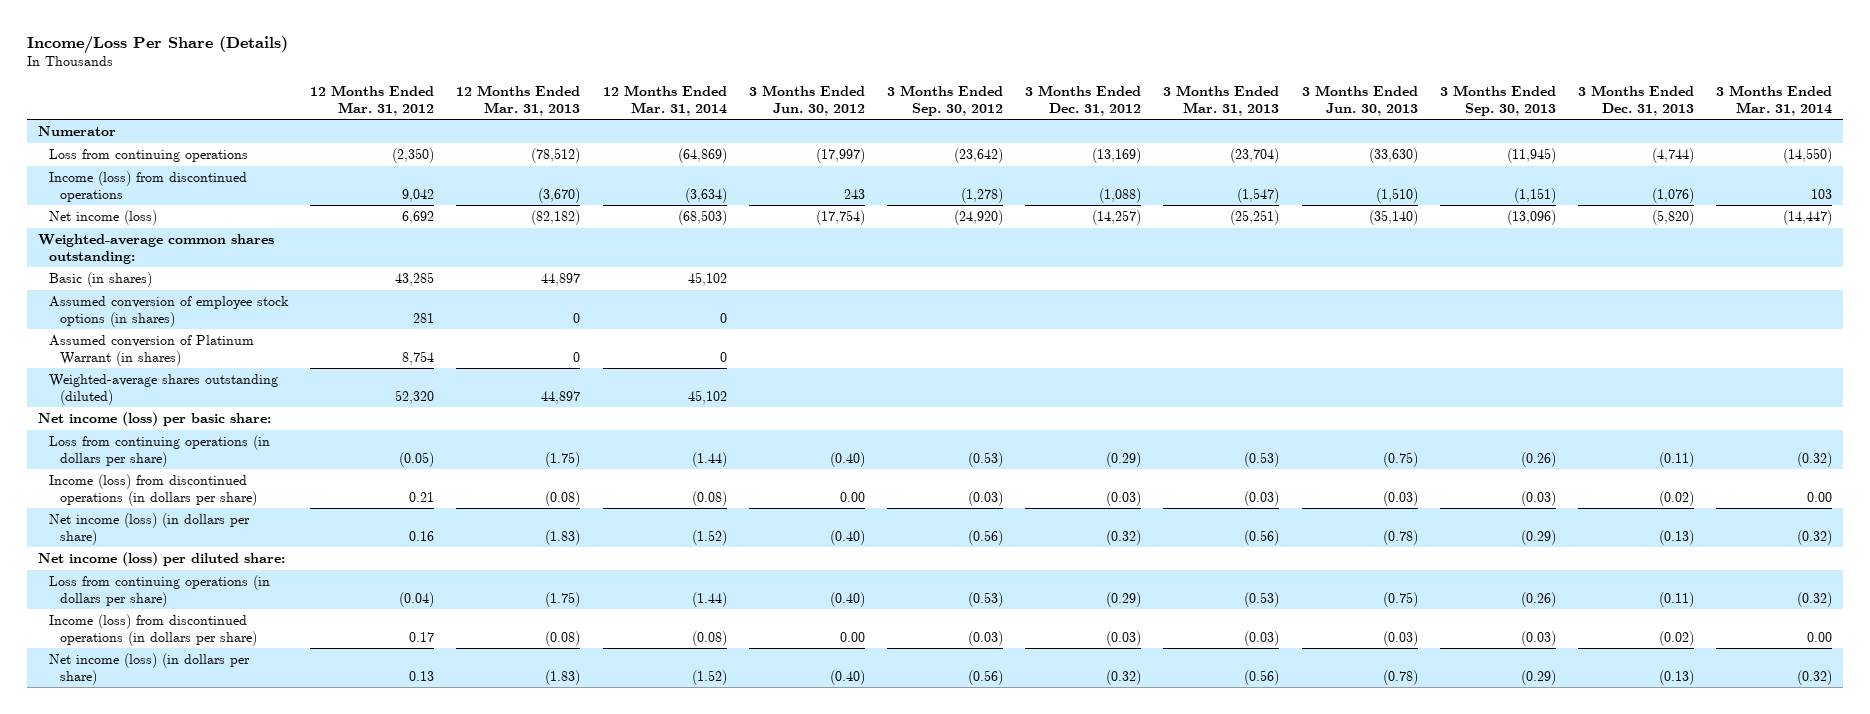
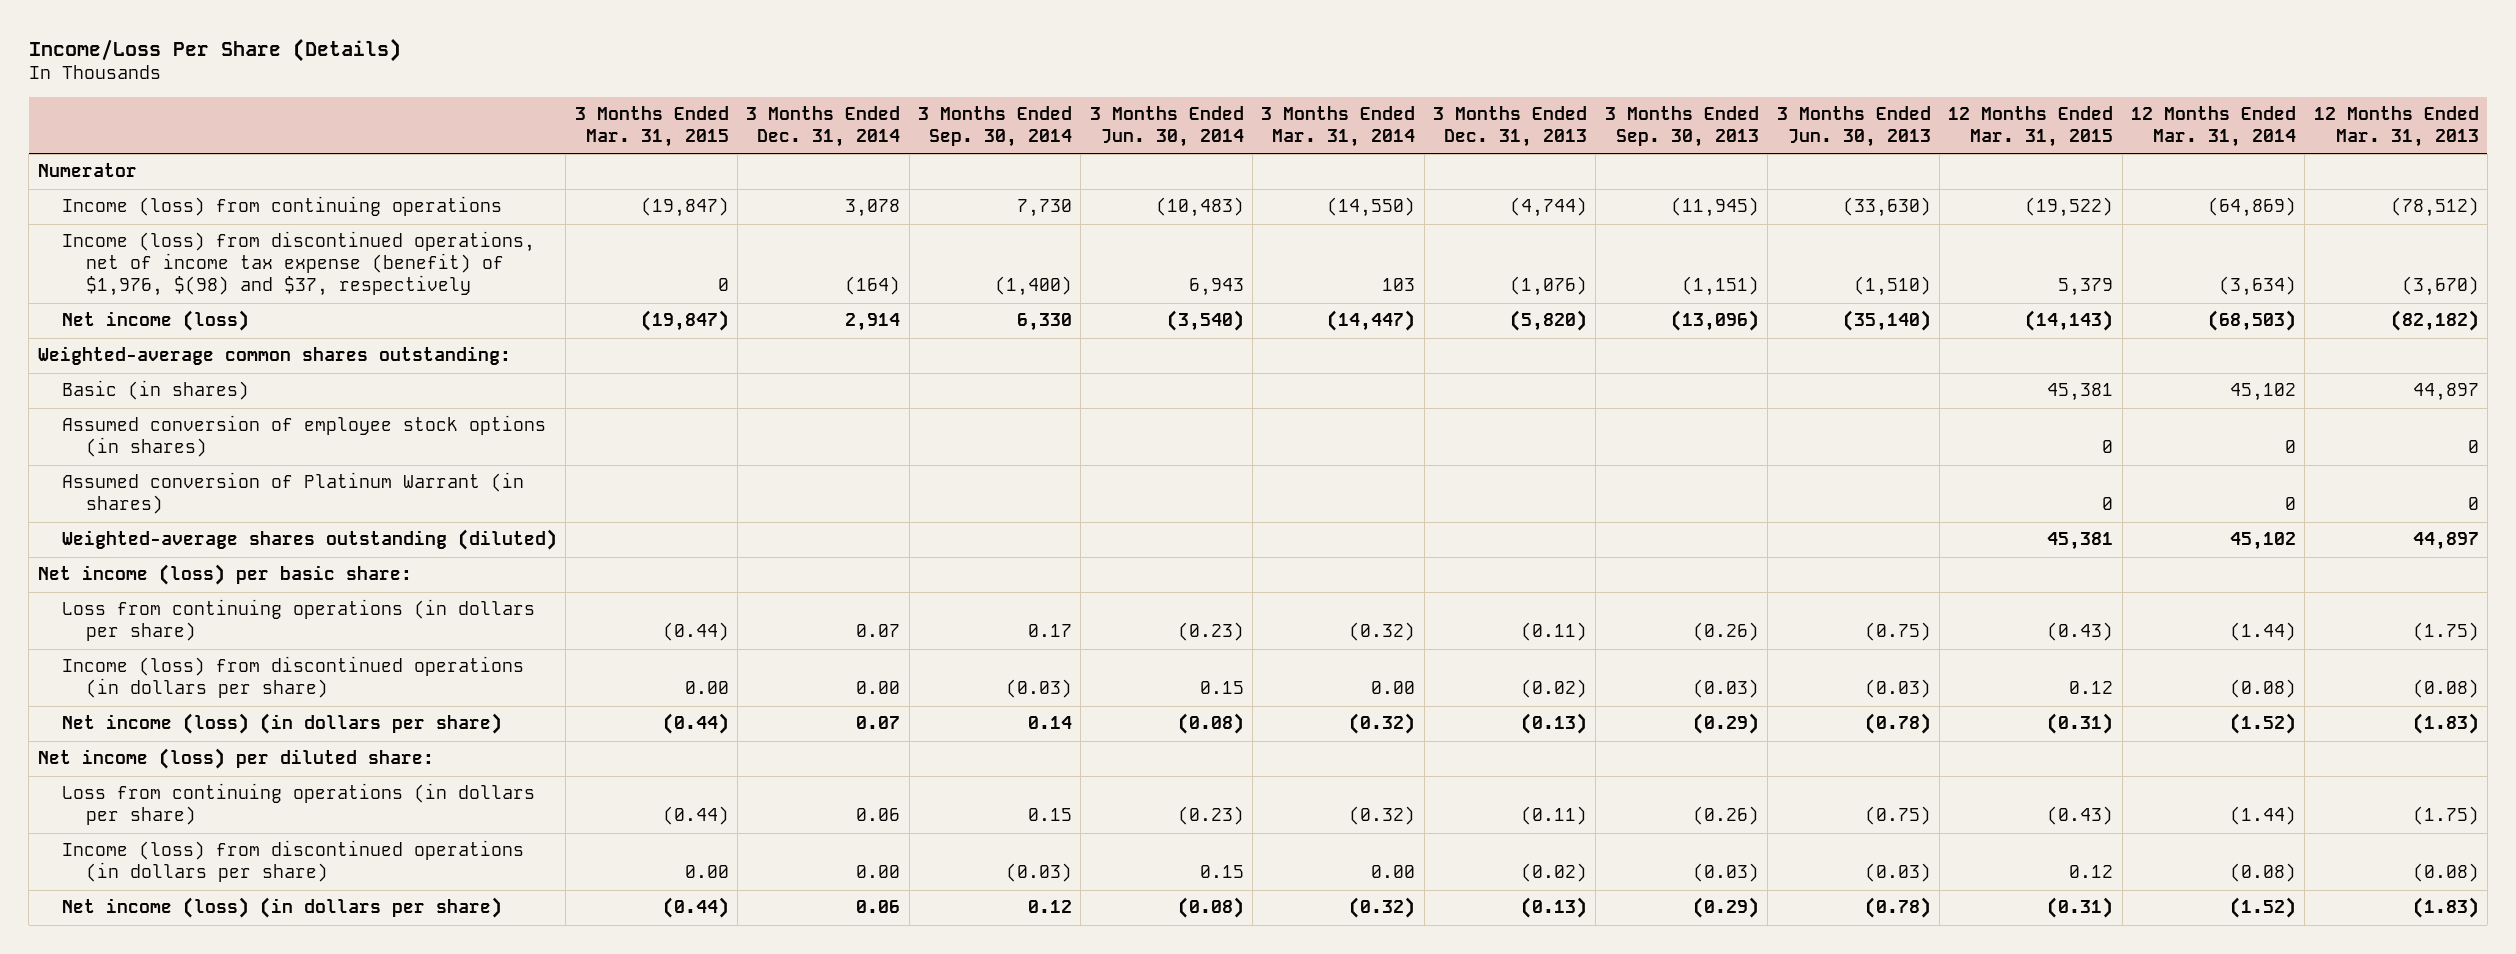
- | 12 Months Ended Mar. 31, 2012 | 12 Months Ended Mar. 31, 2013 | 12 Months Ended Mar. 31, 2014 | 3 Months Ended Jun. 30, 2012 | 3 Months Ended Sep. 30, 2012 | 3 Months Ended Dec. 31, 2012 | 3 Months Ended Mar. 31, 2013 | 3 Months Ended Jun. 30, 2013 | 3 Months Ended Sep. 30, 2013 | 3 Months Ended Dec. 31, 2013 | 3 Months Ended Mar. 31, 2014
+ | 3 Months Ended Mar. 31, 2015 | 3 Months Ended Dec. 31, 2014 | 3 Months Ended Sep. 30, 2014 | 3 Months Ended Jun. 30, 2014 | 3 Months Ended Mar. 31, 2014 | 3 Months Ended Dec. 31, 2013 | 3 Months Ended Sep. 30, 2013 | 3 Months Ended Jun. 30, 2013 | 12 Months Ended Mar. 31, 2015 | 12 Months Ended Mar. 31, 2014 | 12 Months Ended Mar. 31, 2013
- Loss from continuing operations | (2,350) | (78,512) | (64,869) | (17,997) | (23,642) | (13,169) | (23,704) | (33,630) | (11,945) | (4,744) | (14,550)
- Income (loss) from discontinued operations | 9,042 | (3,670) | (3,634) | 243 | (1,278) | (1,088) | (1,547) | (1,510) | (1,151) | (1,076) | 103
+ Income (loss) from continuing operations | (19,847) | 3,078 | 7,730 | (10,483) | (14,550) | (4,744) | (11,945) | (33,630) | (19,522) | (64,869) | (78,512)
+ Income (loss) from discontinued operations, net of income tax expense (benefit) of $1,976, $(98) and $37, respectively | 0 | (164) | (1,400) | 6,943 | 103 | (1,076) | (1,151) | (1,510) | 5,379 | (3,634) | (3,670)

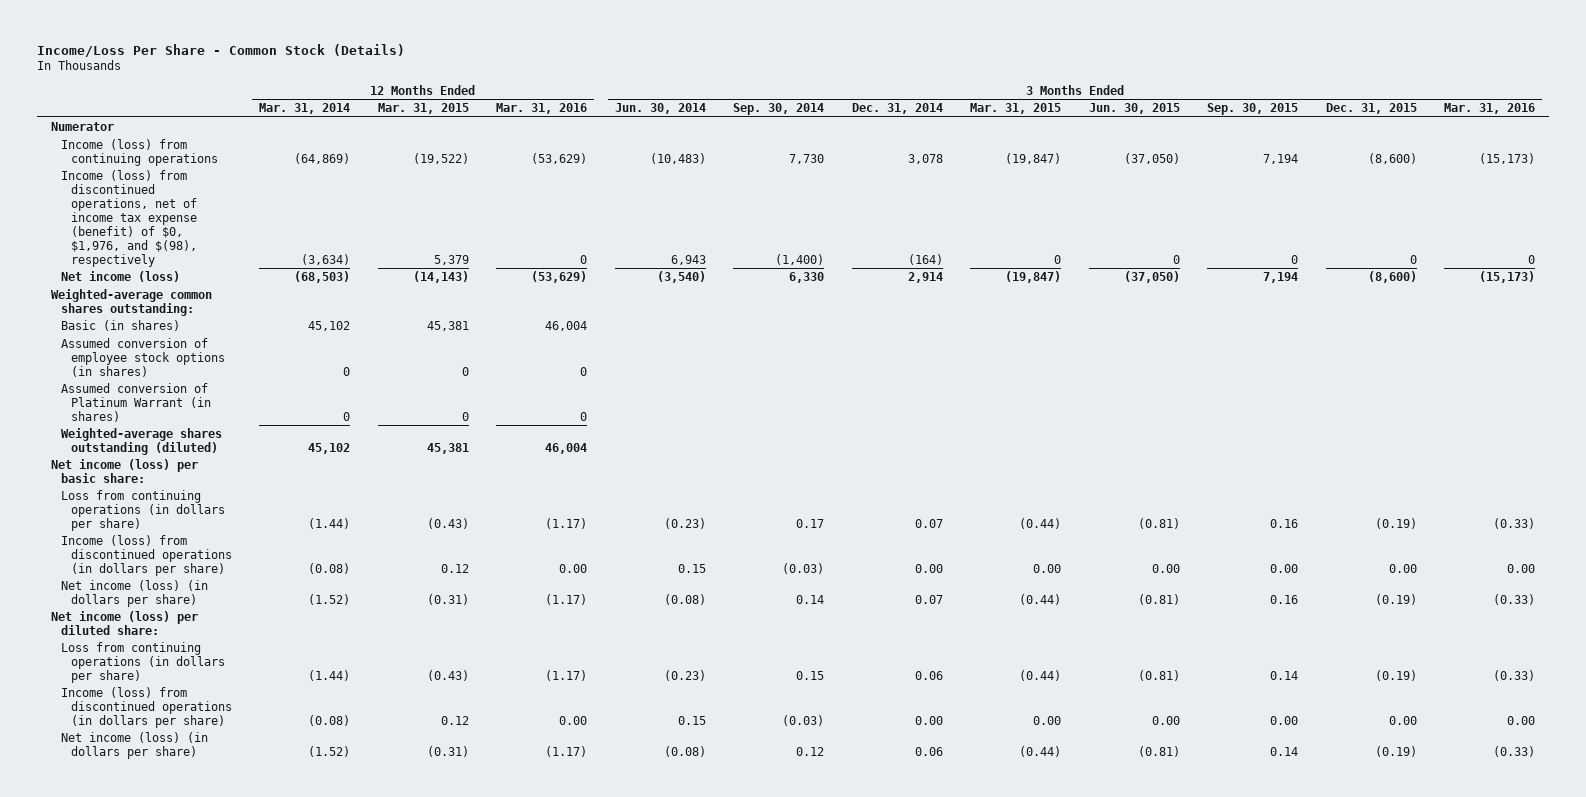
- Income/Loss Per Share (Details)
+ Income/Loss Per Share - Common Stock (Details)
- | 3 Months Ended Mar. 31, 2015 | 3 Months Ended Dec. 31, 2014 | 3 Months Ended Sep. 30, 2014 | 3 Months Ended Jun. 30, 2014 | 3 Months Ended Mar. 31, 2014 | 3 Months Ended Dec. 31, 2013 | 3 Months Ended Sep. 30, 2013 | 3 Months Ended Jun. 30, 2013 | 12 Months Ended Mar. 31, 2015 | 12 Months Ended Mar. 31, 2014 | 12 Months Ended Mar. 31, 2013
+ | 12 Months Ended Mar. 31, 2014 | 12 Months Ended Mar. 31, 2015 | 12 Months Ended Mar. 31, 2016 | 3 Months Ended Jun. 30, 2014 | 3 Months Ended Sep. 30, 2014 | 3 Months Ended Dec. 31, 2014 | 3 Months Ended Mar. 31, 2015 | 3 Months Ended Jun. 30, 2015 | 3 Months Ended Sep. 30, 2015 | 3 Months Ended Dec. 31, 2015 | 3 Months Ended Mar. 31, 2016
- Income (loss) from discontinued operations, net of income tax expense (benefit) of $1,976, $(98) and $37, respectively | 0 | (164) | (1,400) | 6,943 | 103 | (1,076) | (1,151) | (1,510) | 5,379 | (3,634) | (3,670)
+ Income (loss) from discontinued operations, net of income tax expense (benefit) of $0, $1,976, and $(98), respectively | (3,634) | 5,379 | 0 | 6,943 | (1,400) | (164) | 0 | 0 | 0 | 0 | 0

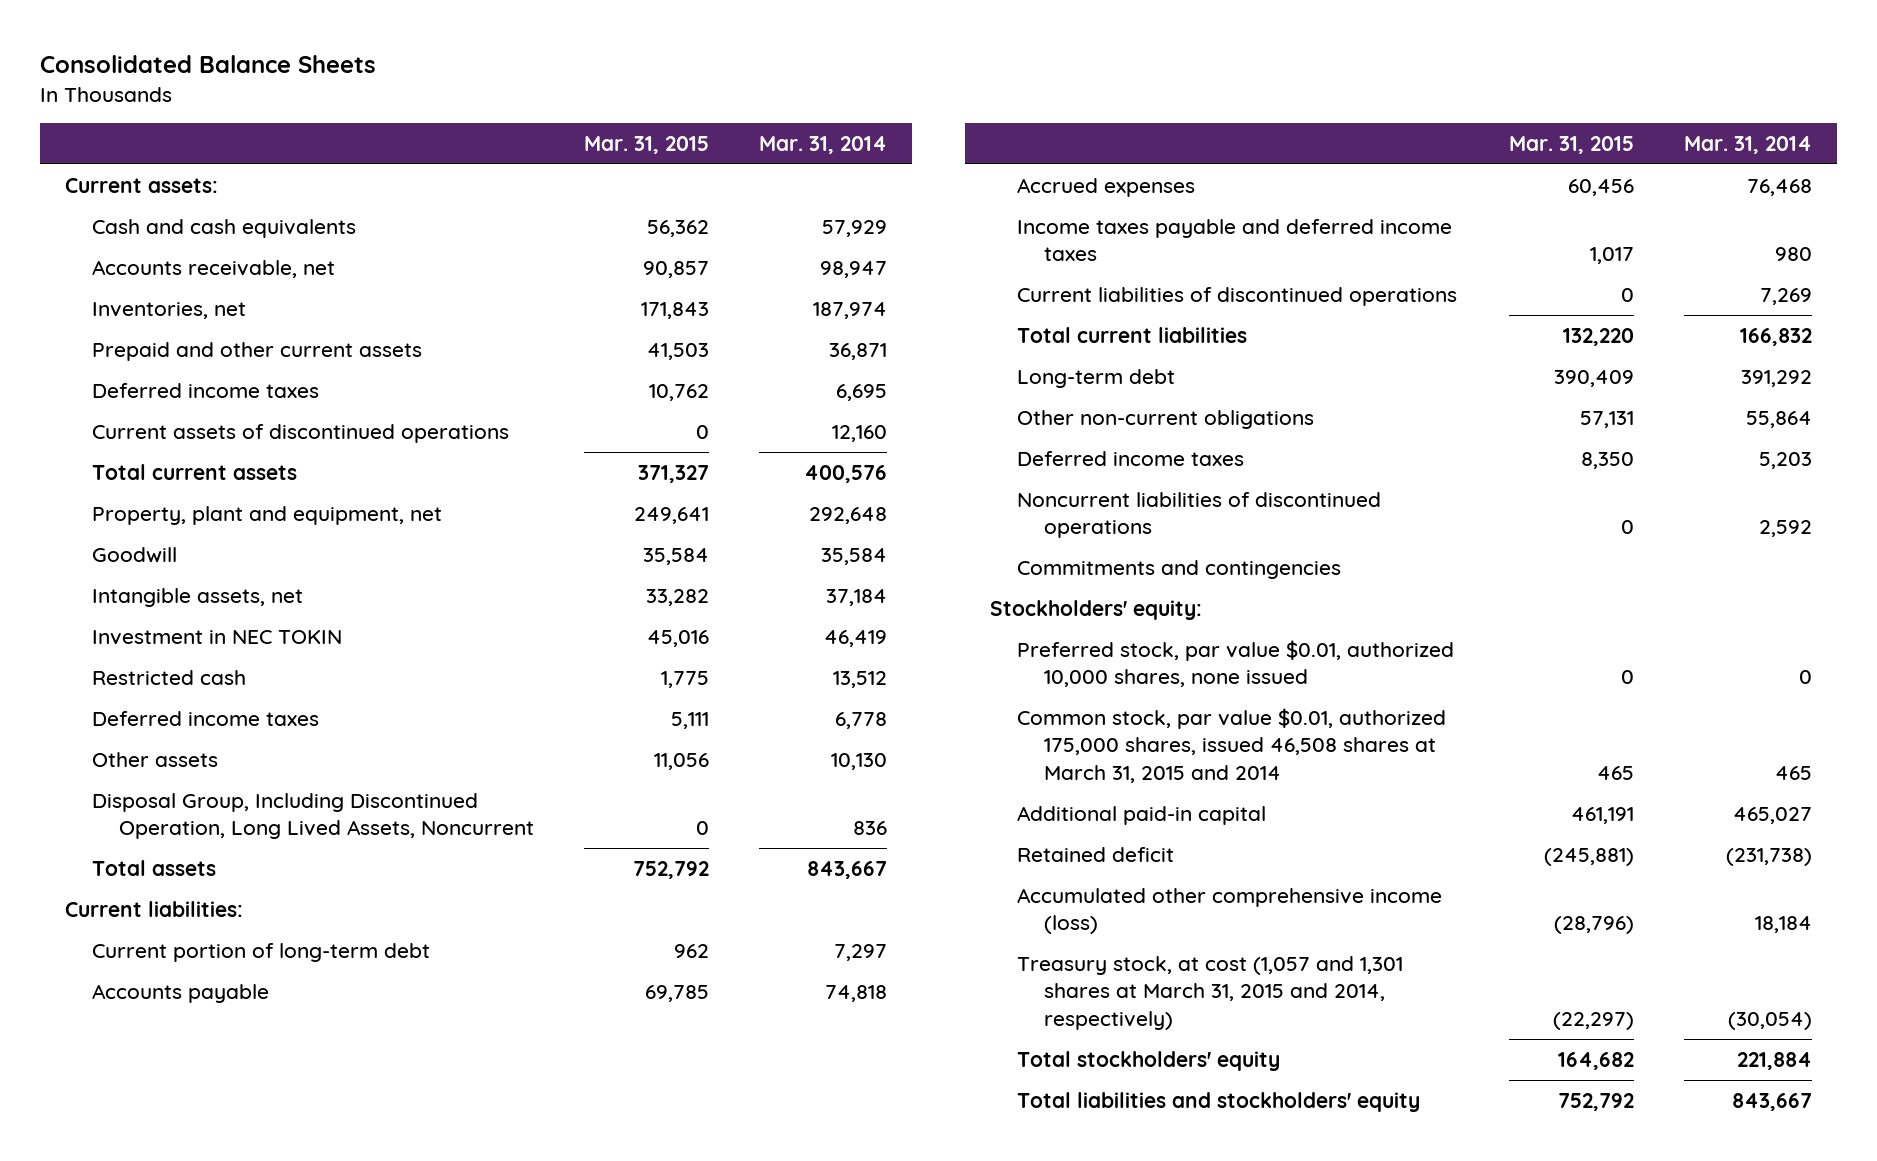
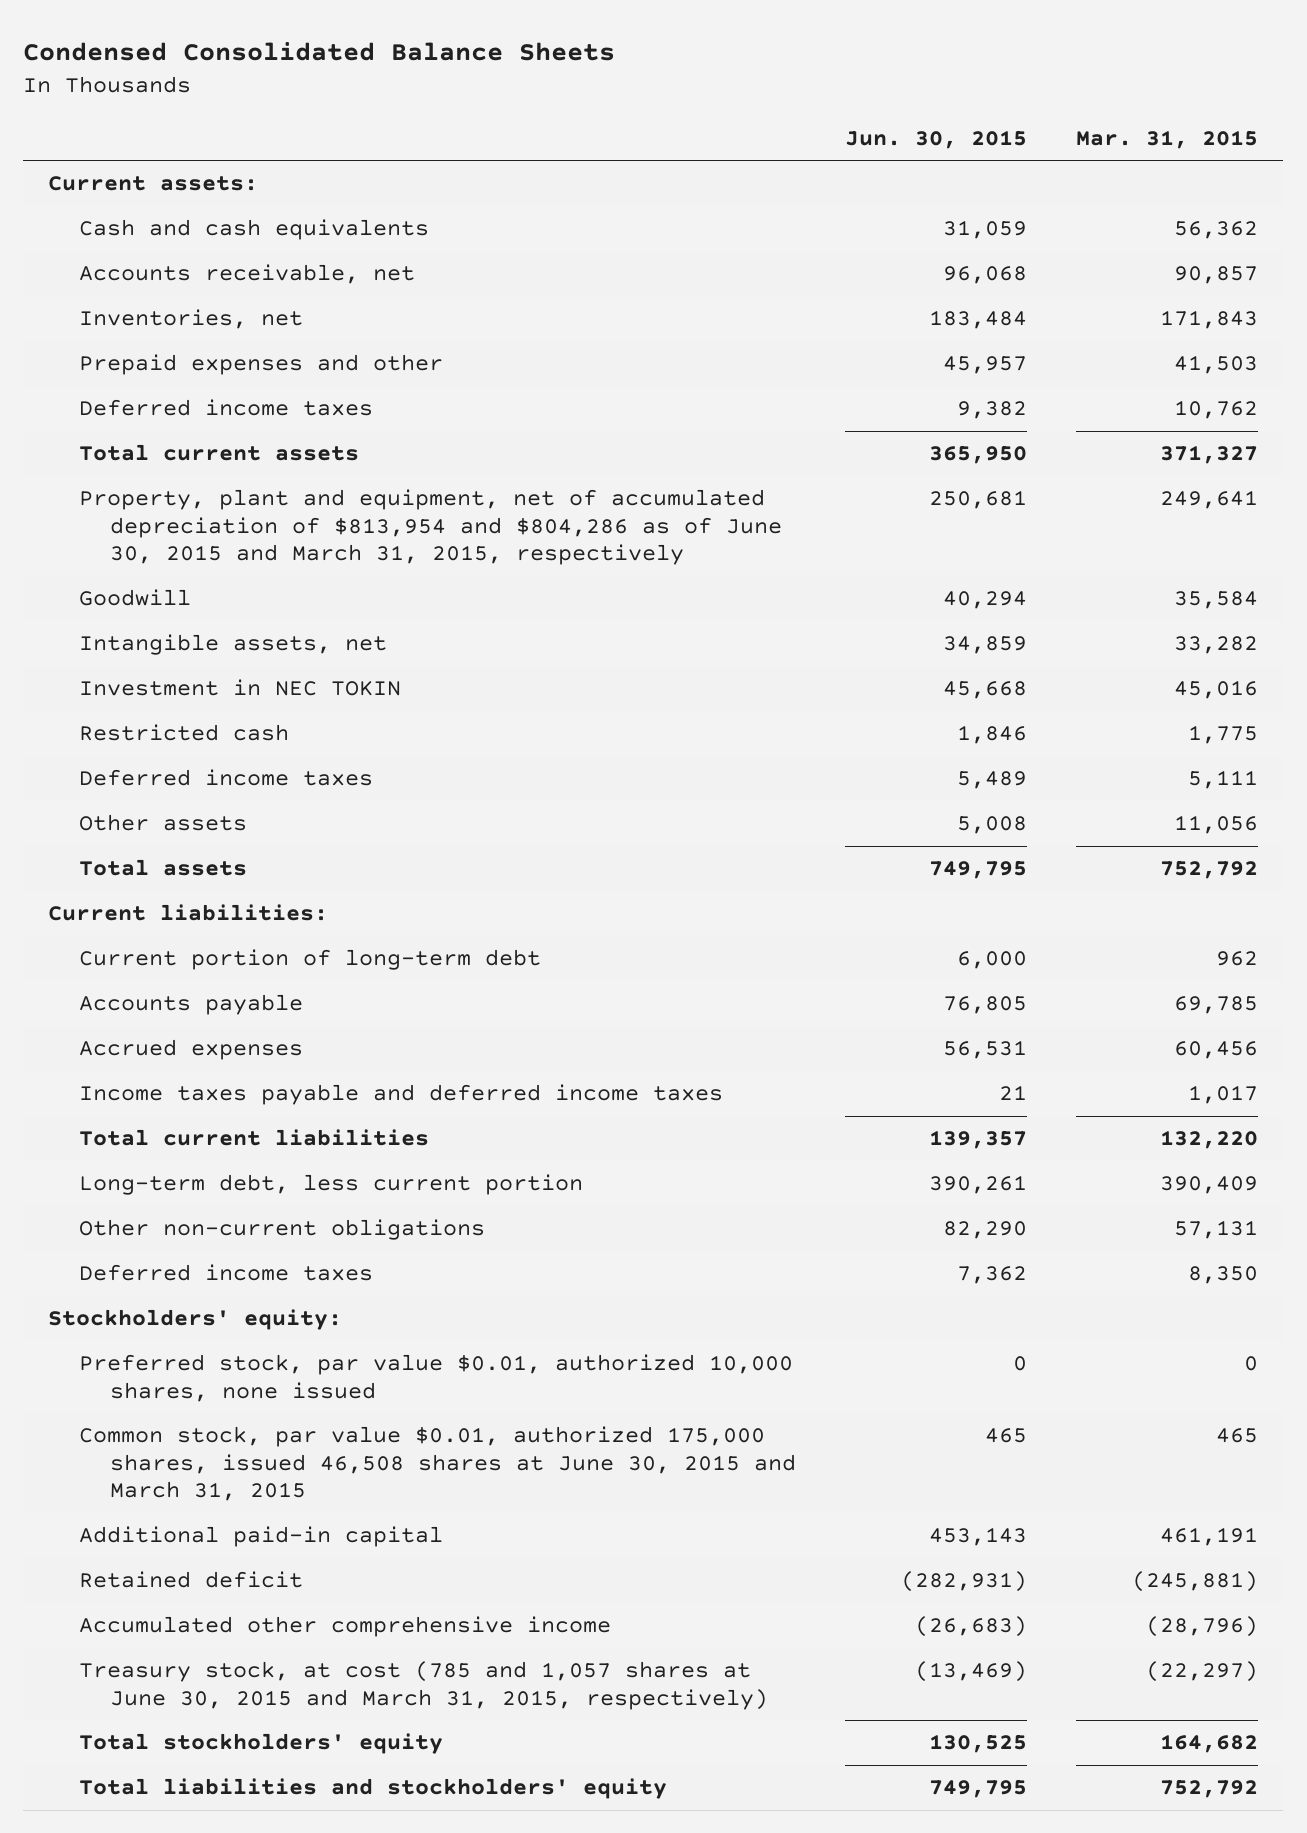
- Consolidated Balance Sheets
+ Condensed Consolidated Balance Sheets
- | Mar. 31, 2015 | Mar. 31, 2014
+ | Jun. 30, 2015 | Mar. 31, 2015
- Prepaid and other current assets | 41,503 | 36,871
+ Prepaid expenses and other | 45,957 | 41,503
- Current assets of discontinued operations | 0 | 12,160
- Property, plant and equipment, net | 249,641 | 292,648
+ Property, plant and equipment, net of accumulated depreciation of $813,954 and $804,286 as of June 30, 2015 and March 31, 2015, respectively | 250,681 | 249,641
- Disposal Group, Including Discontinued Operation, Long Lived Assets, Noncurrent | 0 | 836
- Current liabilities of discontinued operations | 0 | 7,269
- Long-term debt | 390,409 | 391,292
+ Long-term debt, less current portion | 390,261 | 390,409
- Noncurrent liabilities of discontinued operations | 0 | 2,592
- Commitments and contingencies
- Common stock, par value $0.01, authorized 175,000 shares, issued 46,508 shares at March 31, 2015 and 2014 | 465 | 465
+ Common stock, par value $0.01, authorized 175,000 shares, issued 46,508 shares at June 30, 2015 and March 31, 2015 | 465 | 465
- Accumulated other comprehensive income (loss) | (28,796) | 18,184
- Treasury stock, at cost (1,057 and 1,301 shares at March 31, 2015 and 2014, respectively) | (22,297) | (30,054)
+ Accumulated other comprehensive income | (26,683) | (28,796)
+ Treasury stock, at cost (785 and 1,057 shares at June 30, 2015 and March 31, 2015, respectively) | (13,469) | (22,297)

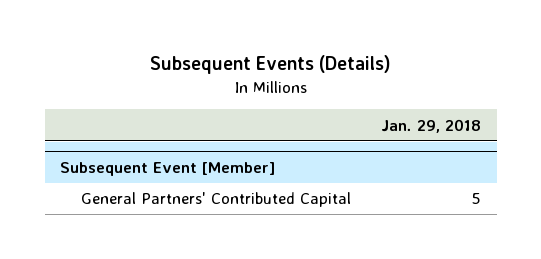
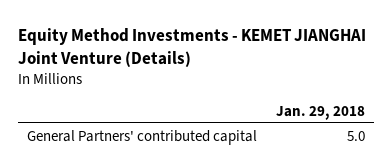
- Subsequent Events (Details)
+ Equity Method Investments - KEMET JIANGHAI Joint Venture (Details)
- Subsequent Event [Member]
- General Partners' Contributed Capital | 5
+ General Partners' contributed capital | 5.0

